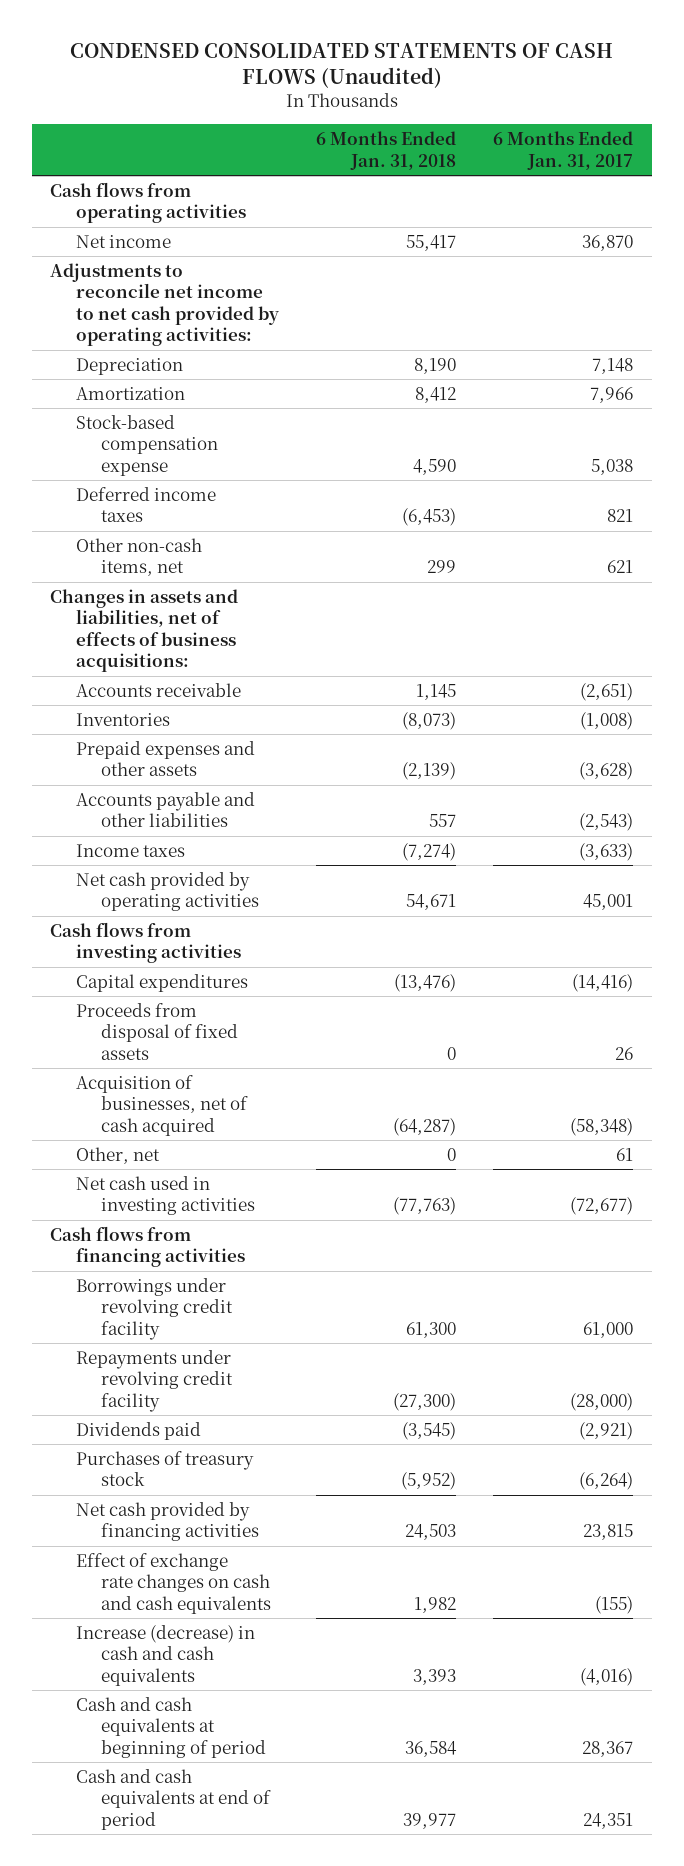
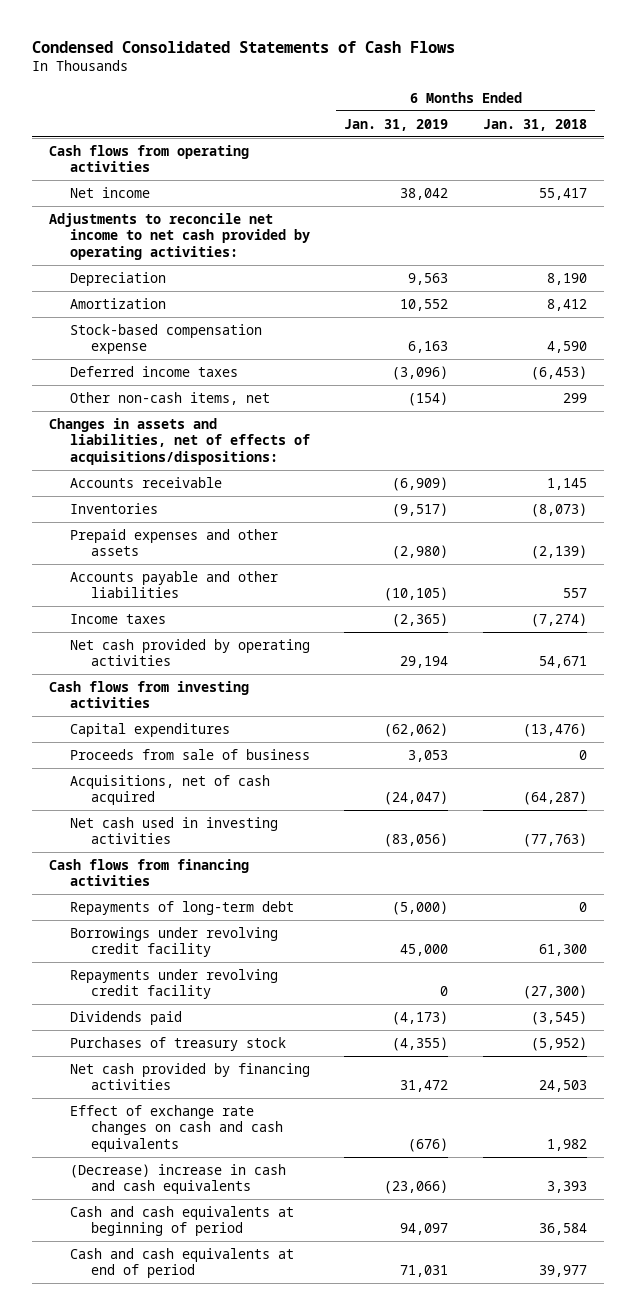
- CONDENSED CONSOLIDATED STATEMENTS OF CASH FLOWS (Unaudited)
+ Condensed Consolidated Statements of Cash Flows
- | 6 Months Ended Jan. 31, 2018 | 6 Months Ended Jan. 31, 2017
+ | 6 Months Ended Jan. 31, 2019 | 6 Months Ended Jan. 31, 2018
- Changes in assets and liabilities, net of effects of business acquisitions:
+ Changes in assets and liabilities, net of effects of acquisitions/dispositions:
- Proceeds from disposal of fixed assets | 0 | 26
- Acquisition of businesses, net of cash acquired | (64,287) | (58,348)
- Other, net | 0 | 61
+ Proceeds from sale of business | 3,053 | 0
+ Acquisitions, net of cash acquired | (24,047) | (64,287)
+ Repayments of long-term debt | (5,000) | 0
- Increase (decrease) in cash and cash equivalents | 3,393 | (4,016)
+ (Decrease) increase in cash and cash equivalents | (23,066) | 3,393

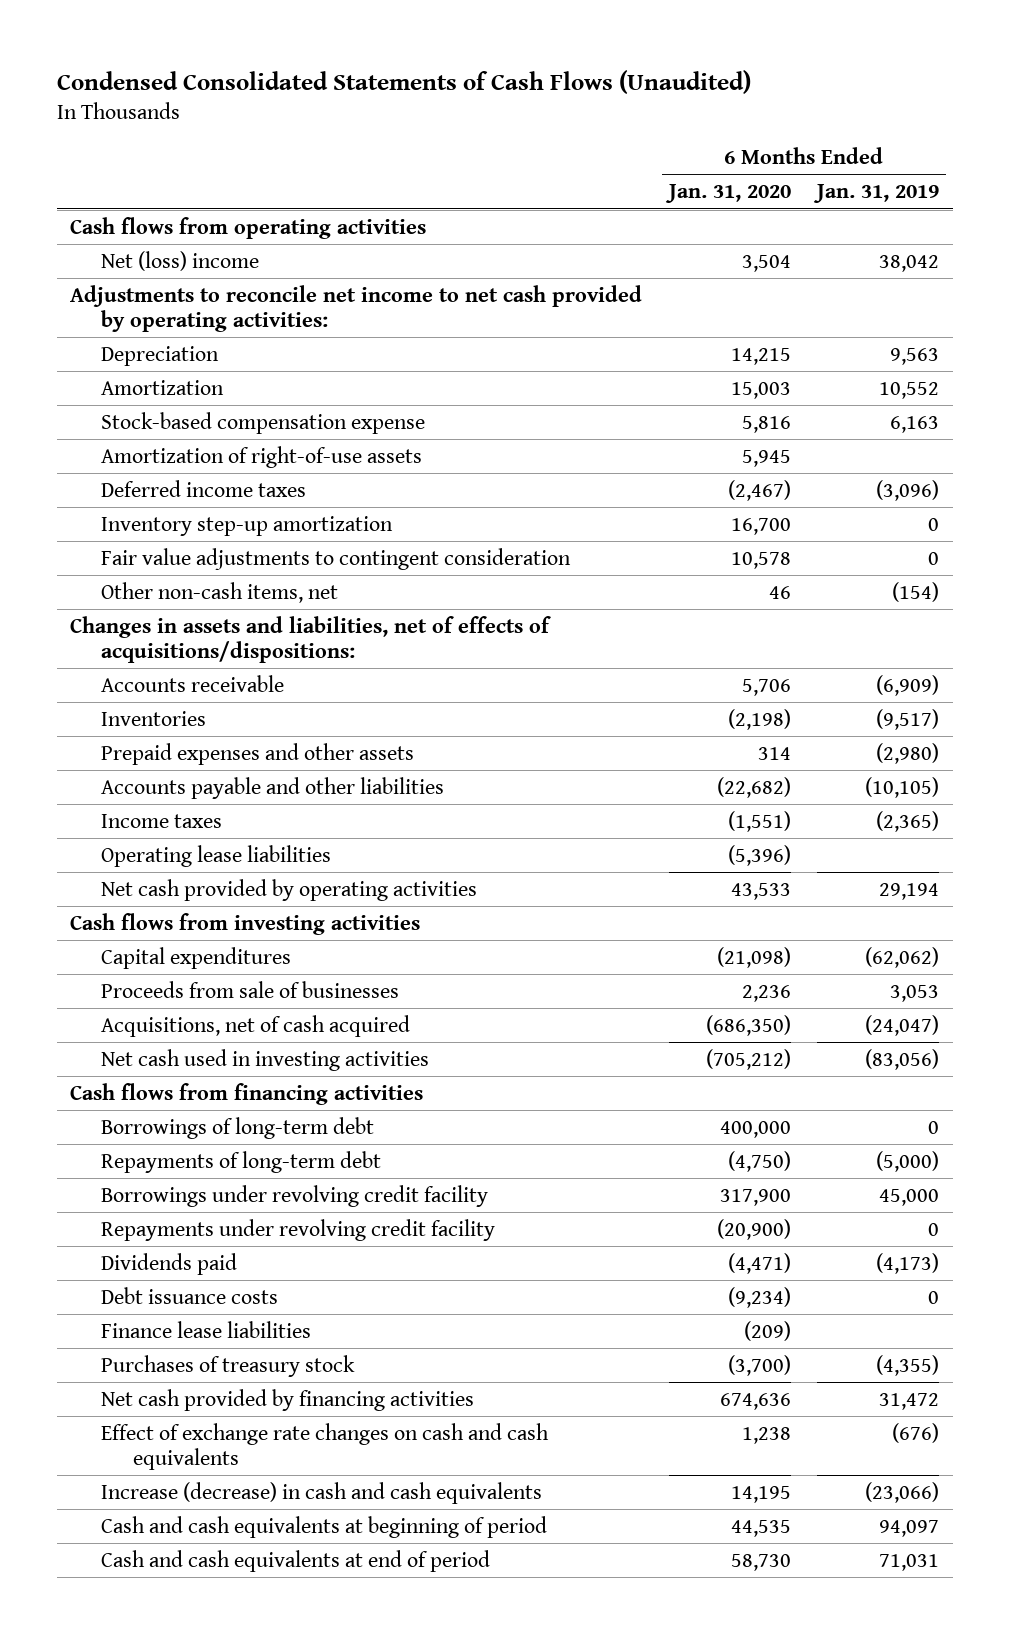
- Condensed Consolidated Statements of Cash Flows
+ Condensed Consolidated Statements of Cash Flows (Unaudited)
- | 6 Months Ended Jan. 31, 2019 | 6 Months Ended Jan. 31, 2018
+ | 6 Months Ended Jan. 31, 2020 | 6 Months Ended Jan. 31, 2019
- Net income | 38,042 | 55,417
+ Net (loss) income | 3,504 | 38,042
+ Amortization of right-of-use assets | 5,945 |
+ Inventory step-up amortization | 16,700 | 0
+ Fair value adjustments to contingent consideration | 10,578 | 0
+ Operating lease liabilities | (5,396) |
- Proceeds from sale of business | 3,053 | 0
+ Proceeds from sale of businesses | 2,236 | 3,053
+ Borrowings of long-term debt | 400,000 | 0
+ Debt issuance costs | (9,234) | 0
+ Finance lease liabilities | (209) |
- (Decrease) increase in cash and cash equivalents | (23,066) | 3,393
+ Increase (decrease) in cash and cash equivalents | 14,195 | (23,066)

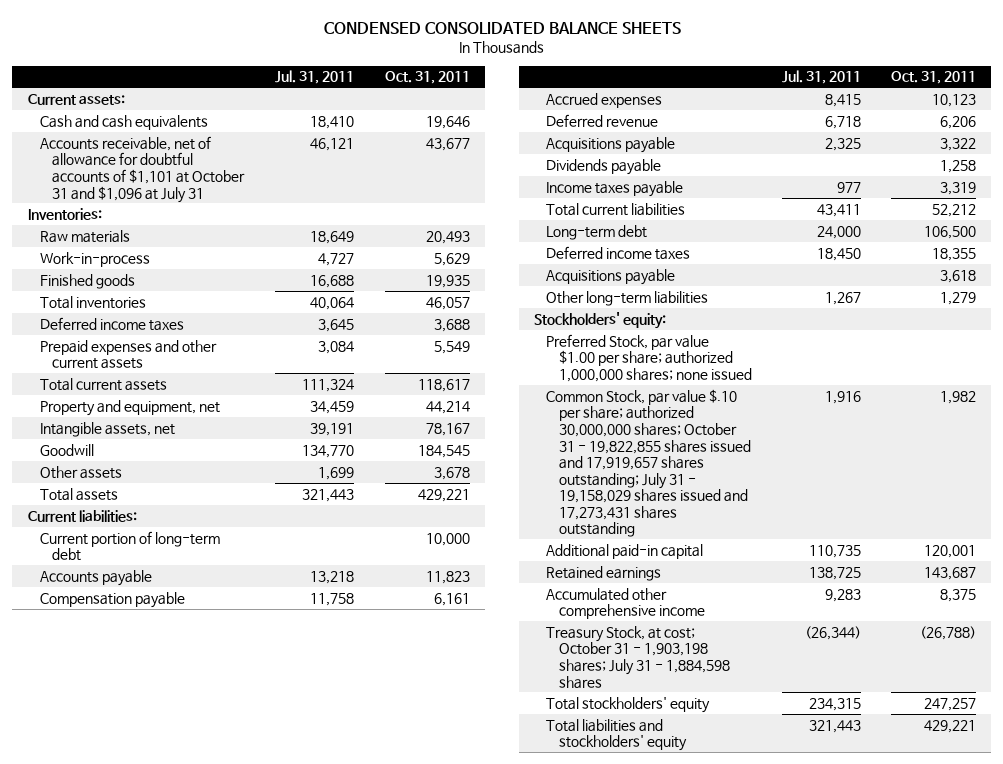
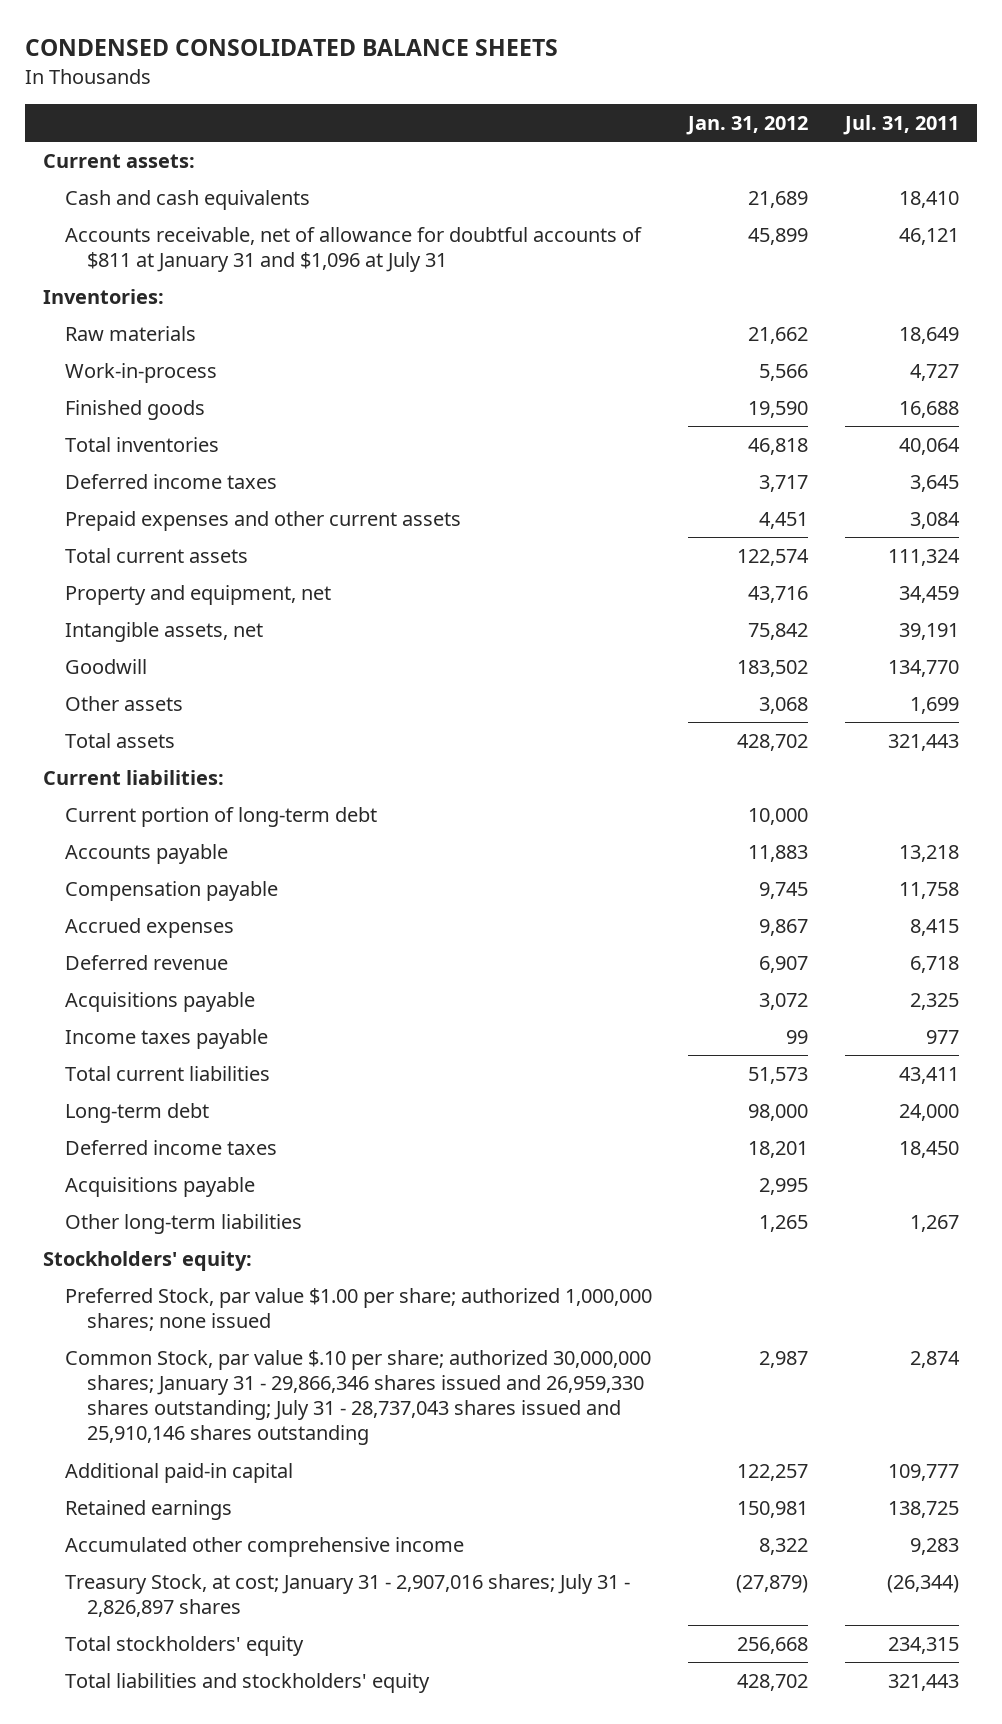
- | Jul. 31, 2011 | Oct. 31, 2011
+ | Jan. 31, 2012 | Jul. 31, 2011
- Accounts receivable, net of allowance for doubtful accounts of $1,101 at October 31 and $1,096 at July 31 | 46,121 | 43,677
+ Accounts receivable, net of allowance for doubtful accounts of $811 at January 31 and $1,096 at July 31 | 45,899 | 46,121
- Dividends payable | | 1,258
- Common Stock, par value $.10 per share; authorized 30,000,000 shares; October 31 - 19,822,855 shares issued and 17,919,657 shares outstanding; July 31 - 19,158,029 shares issued and 17,273,431 shares outstanding | 1,916 | 1,982
- Additional paid-in capital | 110,735 | 120,001
+ Common Stock, par value $.10 per share; authorized 30,000,000 shares; January 31 - 29,866,346 shares issued and 26,959,330 shares outstanding; July 31 - 28,737,043 shares issued and 25,910,146 shares outstanding | 2,987 | 2,874
+ Additional paid-in capital | 122,257 | 109,777
- Treasury Stock, at cost; October 31 - 1,903,198 shares; July 31 - 1,884,598 shares | (26,344) | (26,788)
+ Treasury Stock, at cost; January 31 - 2,907,016 shares; July 31 - 2,826,897 shares | (27,879) | (26,344)

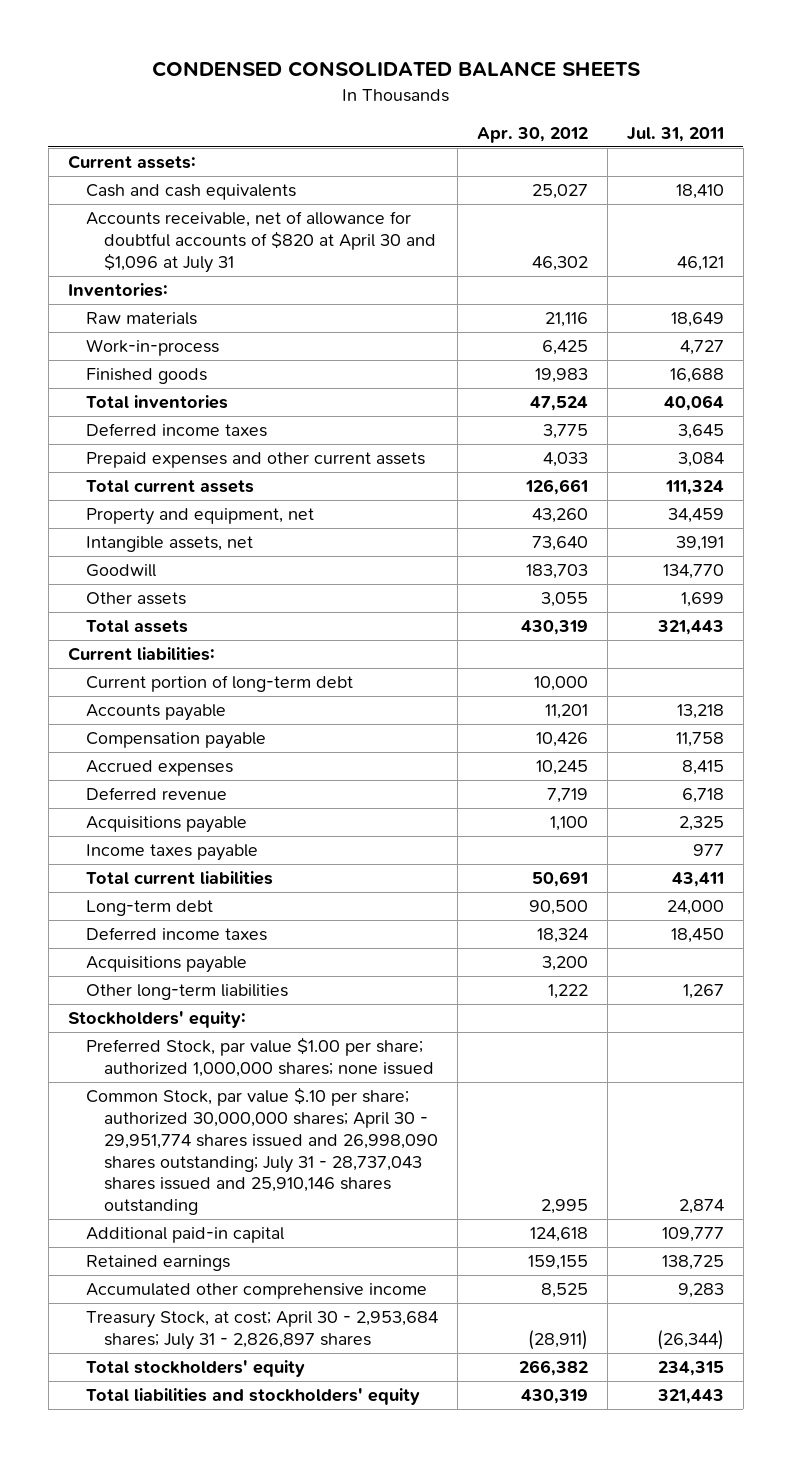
- | Jan. 31, 2012 | Jul. 31, 2011
+ | Apr. 30, 2012 | Jul. 31, 2011
- Accounts receivable, net of allowance for doubtful accounts of $811 at January 31 and $1,096 at July 31 | 45,899 | 46,121
+ Accounts receivable, net of allowance for doubtful accounts of $820 at April 30 and $1,096 at July 31 | 46,302 | 46,121
- Common Stock, par value $.10 per share; authorized 30,000,000 shares; January 31 - 29,866,346 shares issued and 26,959,330 shares outstanding; July 31 - 28,737,043 shares issued and 25,910,146 shares outstanding | 2,987 | 2,874
+ Common Stock, par value $.10 per share; authorized 30,000,000 shares; April 30 - 29,951,774 shares issued and 26,998,090 shares outstanding; July 31 - 28,737,043 shares issued and 25,910,146 shares outstanding | 2,995 | 2,874
- Treasury Stock, at cost; January 31 - 2,907,016 shares; July 31 - 2,826,897 shares | (27,879) | (26,344)
+ Treasury Stock, at cost; April 30 - 2,953,684 shares; July 31 - 2,826,897 shares | (28,911) | (26,344)

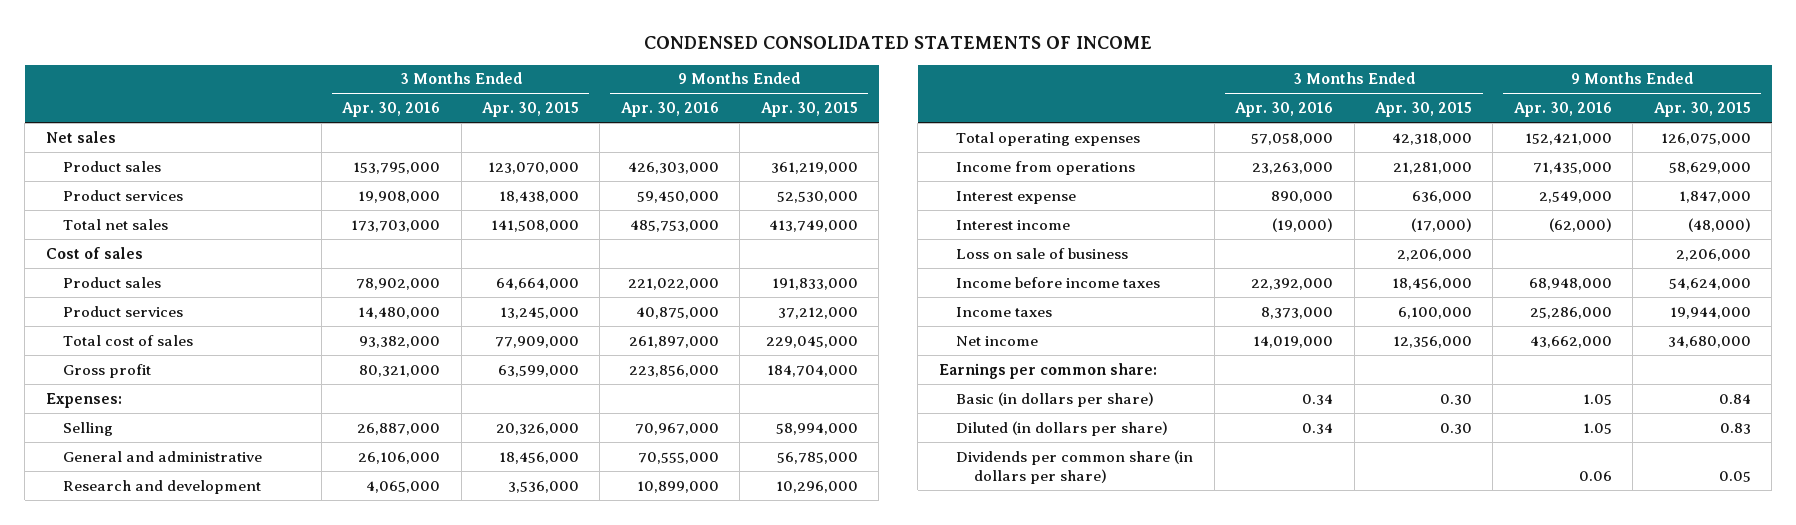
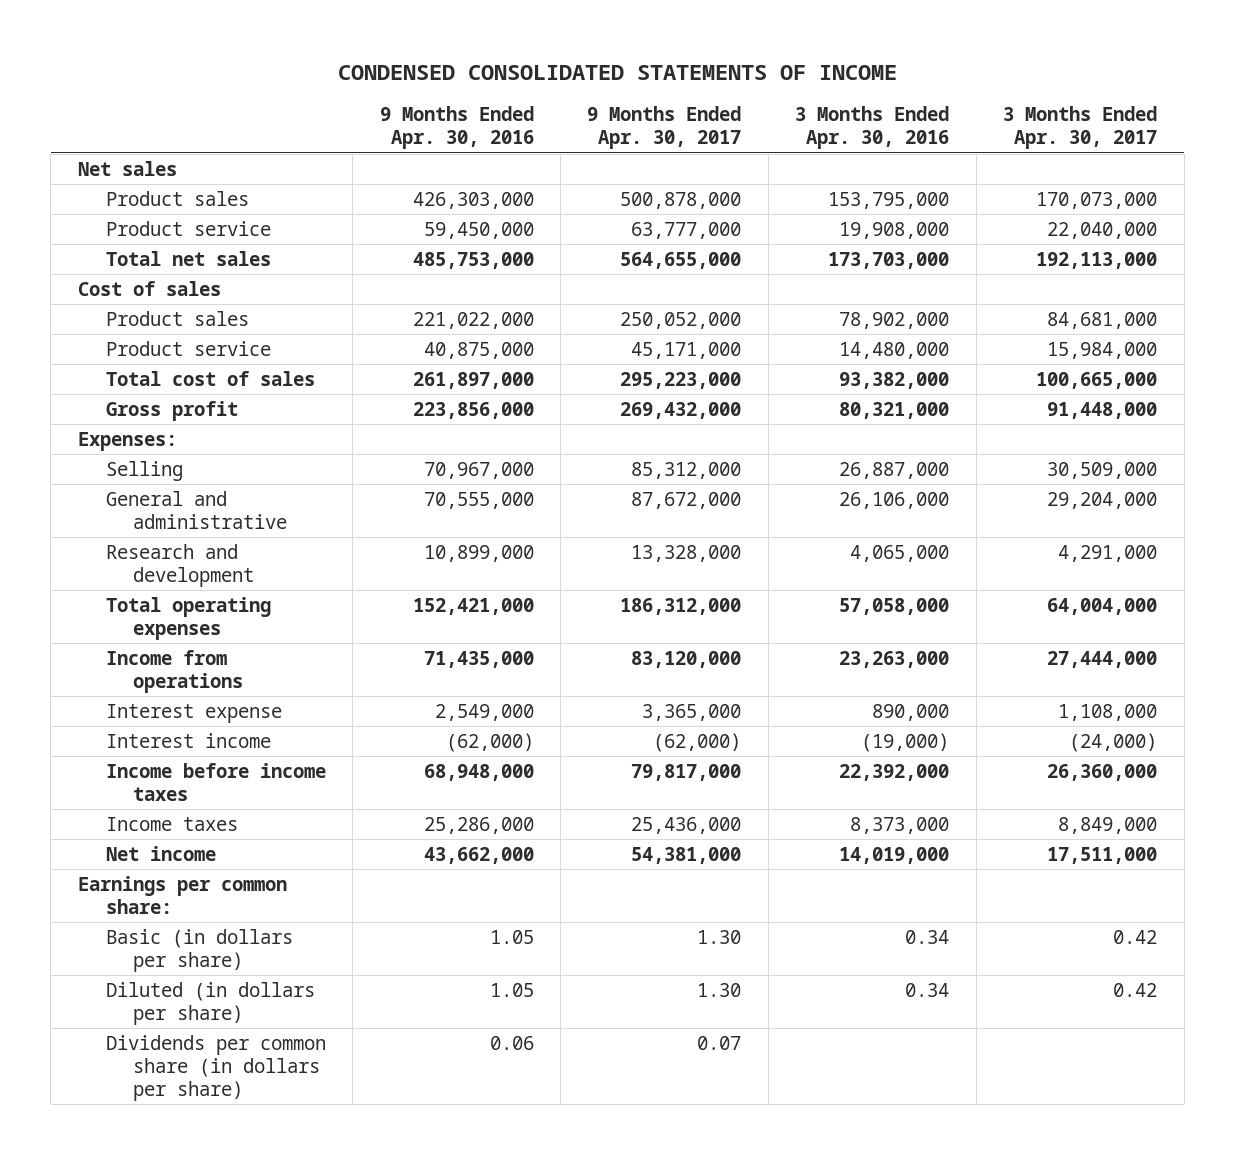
- | 3 Months Ended Apr. 30, 2016 | 3 Months Ended Apr. 30, 2015 | 9 Months Ended Apr. 30, 2016 | 9 Months Ended Apr. 30, 2015
+ | 9 Months Ended Apr. 30, 2016 | 9 Months Ended Apr. 30, 2017 | 3 Months Ended Apr. 30, 2016 | 3 Months Ended Apr. 30, 2017
- Product services | 19,908,000 | 18,438,000 | 59,450,000 | 52,530,000
+ Product service | 59,450,000 | 63,777,000 | 19,908,000 | 22,040,000
- Product services | 14,480,000 | 13,245,000 | 40,875,000 | 37,212,000
+ Product service | 40,875,000 | 45,171,000 | 14,480,000 | 15,984,000
- Loss on sale of business | | 2,206,000 | | 2,206,000

